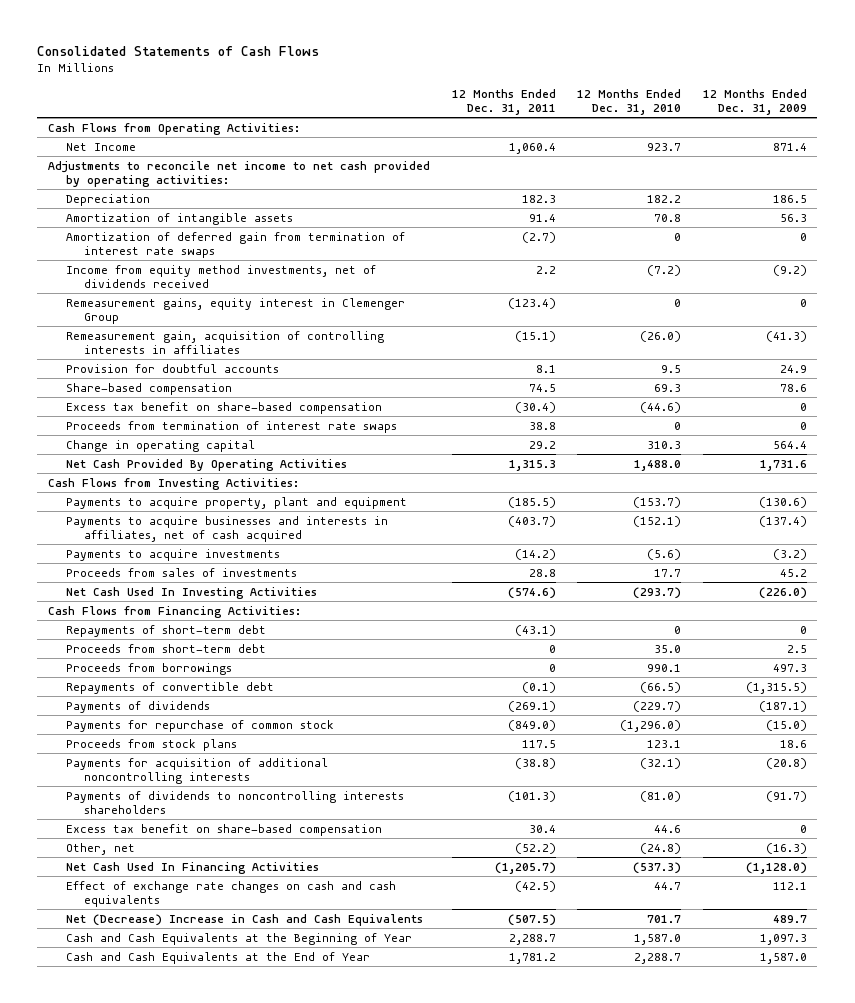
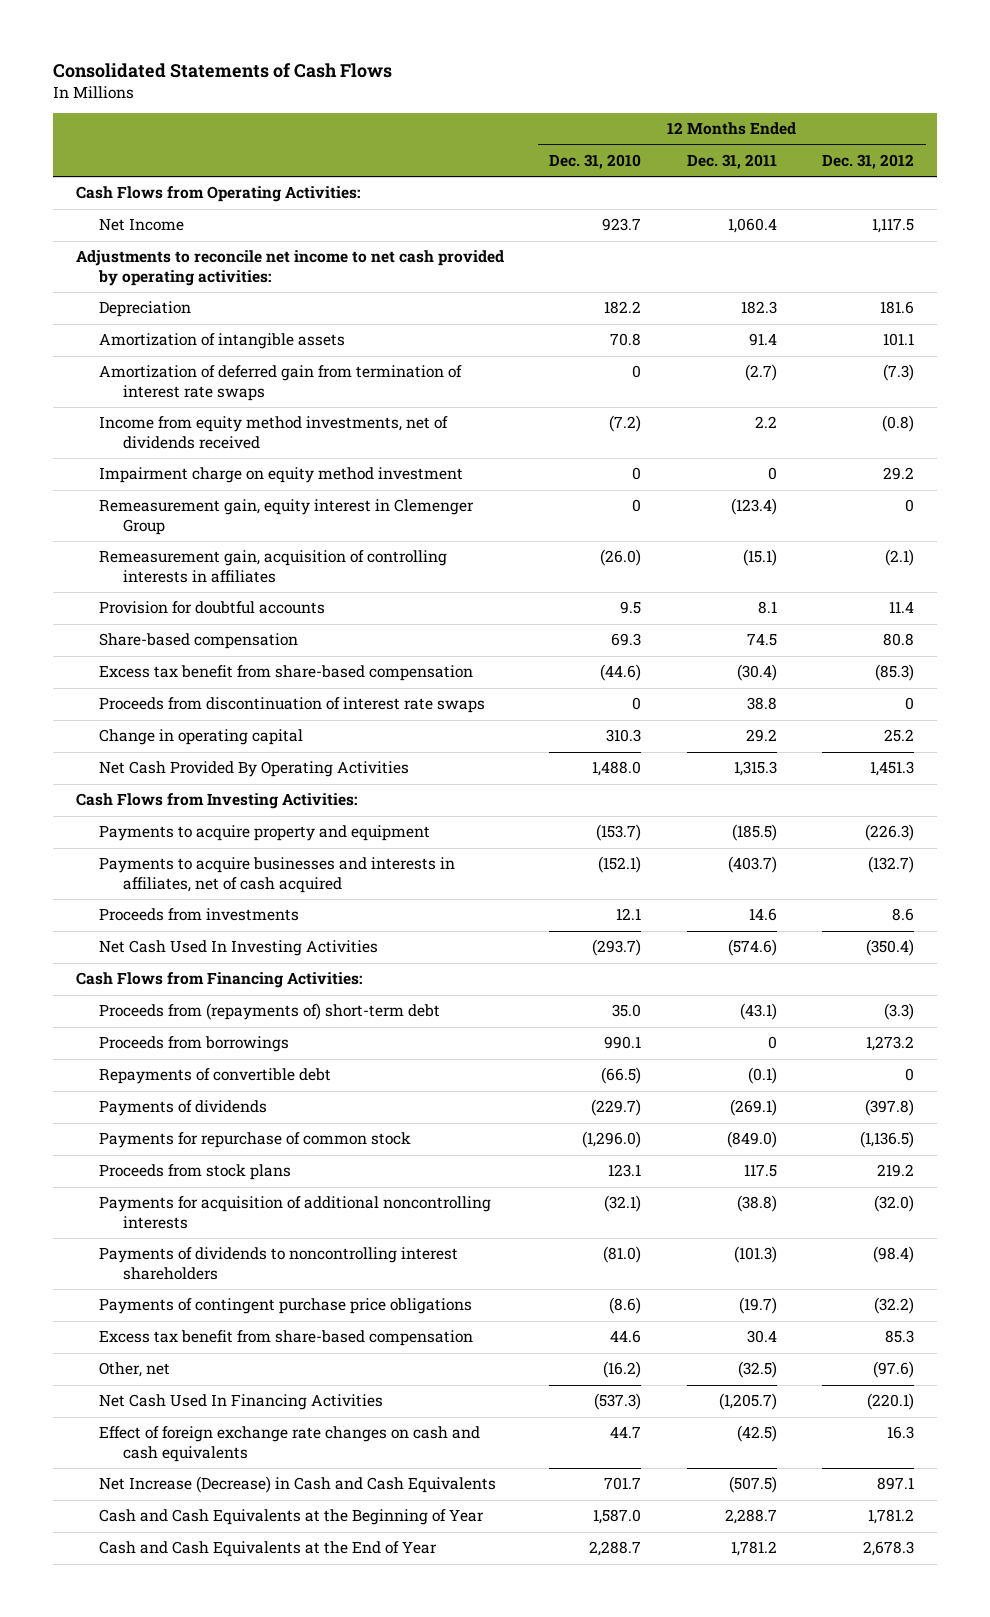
- | 12 Months Ended Dec. 31, 2011 | 12 Months Ended Dec. 31, 2010 | 12 Months Ended Dec. 31, 2009
+ | 12 Months Ended Dec. 31, 2010 | 12 Months Ended Dec. 31, 2011 | 12 Months Ended Dec. 31, 2012
- Remeasurement gains, equity interest in Clemenger Group | (123.4) | 0 | 0
+ Impairment charge on equity method investment | 0 | 0 | 29.2
+ Remeasurement gain, equity interest in Clemenger Group | 0 | (123.4) | 0
- Excess tax benefit on share-based compensation | (30.4) | (44.6) | 0
- Proceeds from termination of interest rate swaps | 38.8 | 0 | 0
+ Excess tax benefit from share-based compensation | (44.6) | (30.4) | (85.3)
+ Proceeds from discontinuation of interest rate swaps | 0 | 38.8 | 0
- Payments to acquire property, plant and equipment | (185.5) | (153.7) | (130.6)
+ Payments to acquire property and equipment | (153.7) | (185.5) | (226.3)
- Payments to acquire investments | (14.2) | (5.6) | (3.2)
- Proceeds from sales of investments | 28.8 | 17.7 | 45.2
+ Proceeds from investments | 12.1 | 14.6 | 8.6
- Repayments of short-term debt | (43.1) | 0 | 0
- Proceeds from short-term debt | 0 | 35.0 | 2.5
+ Proceeds from (repayments of) short-term debt | 35.0 | (43.1) | (3.3)
- Payments of dividends to noncontrolling interests shareholders | (101.3) | (81.0) | (91.7)
- Excess tax benefit on share-based compensation | 30.4 | 44.6 | 0
- Other, net | (52.2) | (24.8) | (16.3)
+ Payments of dividends to noncontrolling interest shareholders | (81.0) | (101.3) | (98.4)
+ Payments of contingent purchase price obligations | (8.6) | (19.7) | (32.2)
+ Excess tax benefit from share-based compensation | 44.6 | 30.4 | 85.3
+ Other, net | (16.2) | (32.5) | (97.6)
- Effect of exchange rate changes on cash and cash equivalents | (42.5) | 44.7 | 112.1
- Net (Decrease) Increase in Cash and Cash Equivalents | (507.5) | 701.7 | 489.7
+ Effect of foreign exchange rate changes on cash and cash equivalents | 44.7 | (42.5) | 16.3
+ Net Increase (Decrease) in Cash and Cash Equivalents | 701.7 | (507.5) | 897.1

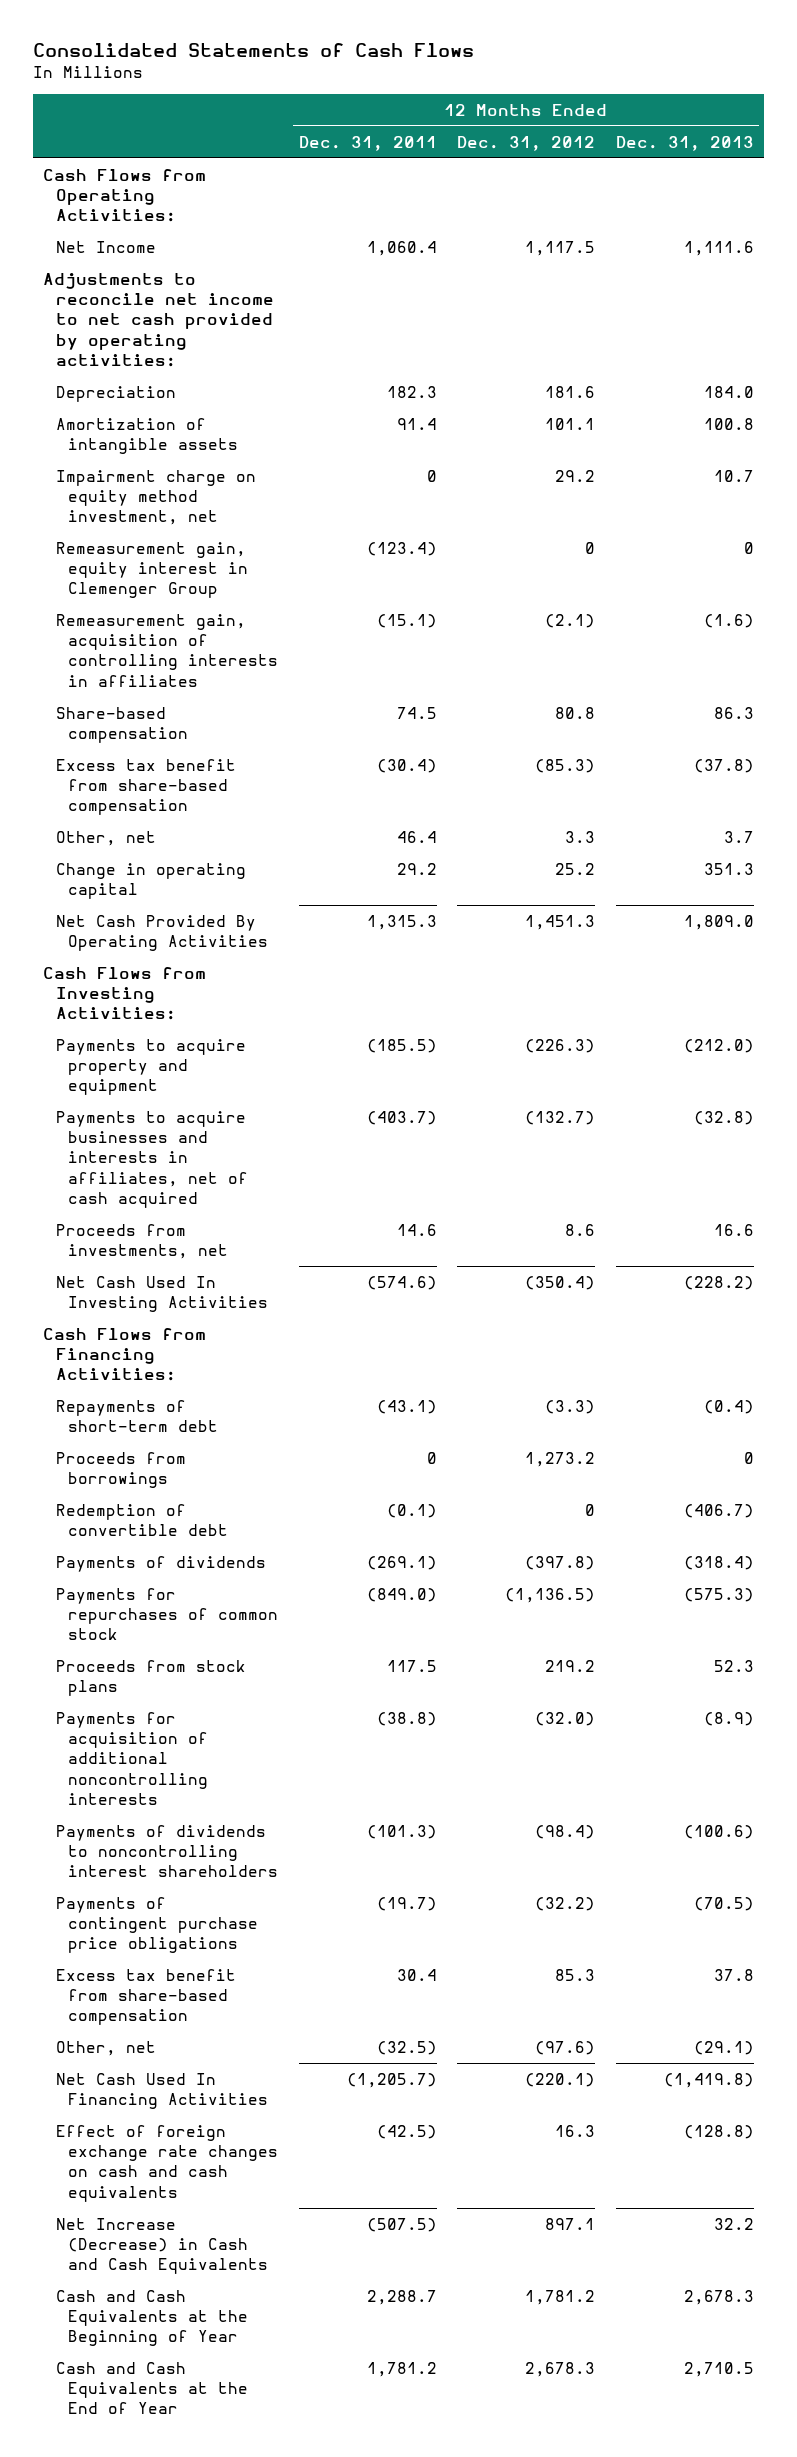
- | 12 Months Ended Dec. 31, 2010 | 12 Months Ended Dec. 31, 2011 | 12 Months Ended Dec. 31, 2012
+ | 12 Months Ended Dec. 31, 2011 | 12 Months Ended Dec. 31, 2012 | 12 Months Ended Dec. 31, 2013
- Amortization of deferred gain from termination of interest rate swaps | 0 | (2.7) | (7.3)
- Income from equity method investments, net of dividends received | (7.2) | 2.2 | (0.8)
- Impairment charge on equity method investment | 0 | 0 | 29.2
+ Impairment charge on equity method investment, net | 0 | 29.2 | 10.7
- Provision for doubtful accounts | 9.5 | 8.1 | 11.4
- Proceeds from discontinuation of interest rate swaps | 0 | 38.8 | 0
+ Other, net | 46.4 | 3.3 | 3.7
- Proceeds from investments | 12.1 | 14.6 | 8.6
+ Proceeds from investments, net | 14.6 | 8.6 | 16.6
- Proceeds from (repayments of) short-term debt | 35.0 | (43.1) | (3.3)
+ Repayments of short-term debt | (43.1) | (3.3) | (0.4)
- Repayments of convertible debt | (66.5) | (0.1) | 0
+ Redemption of convertible debt | (0.1) | 0 | (406.7)
- Payments for repurchase of common stock | (1,296.0) | (849.0) | (1,136.5)
+ Payments for repurchases of common stock | (849.0) | (1,136.5) | (575.3)

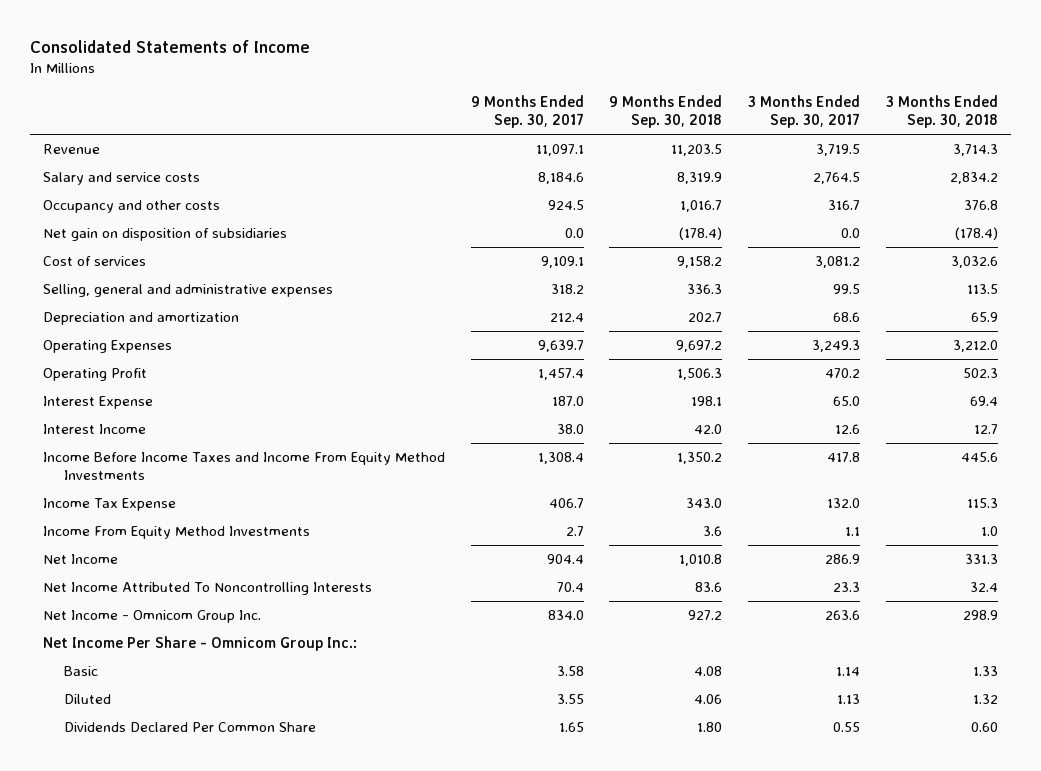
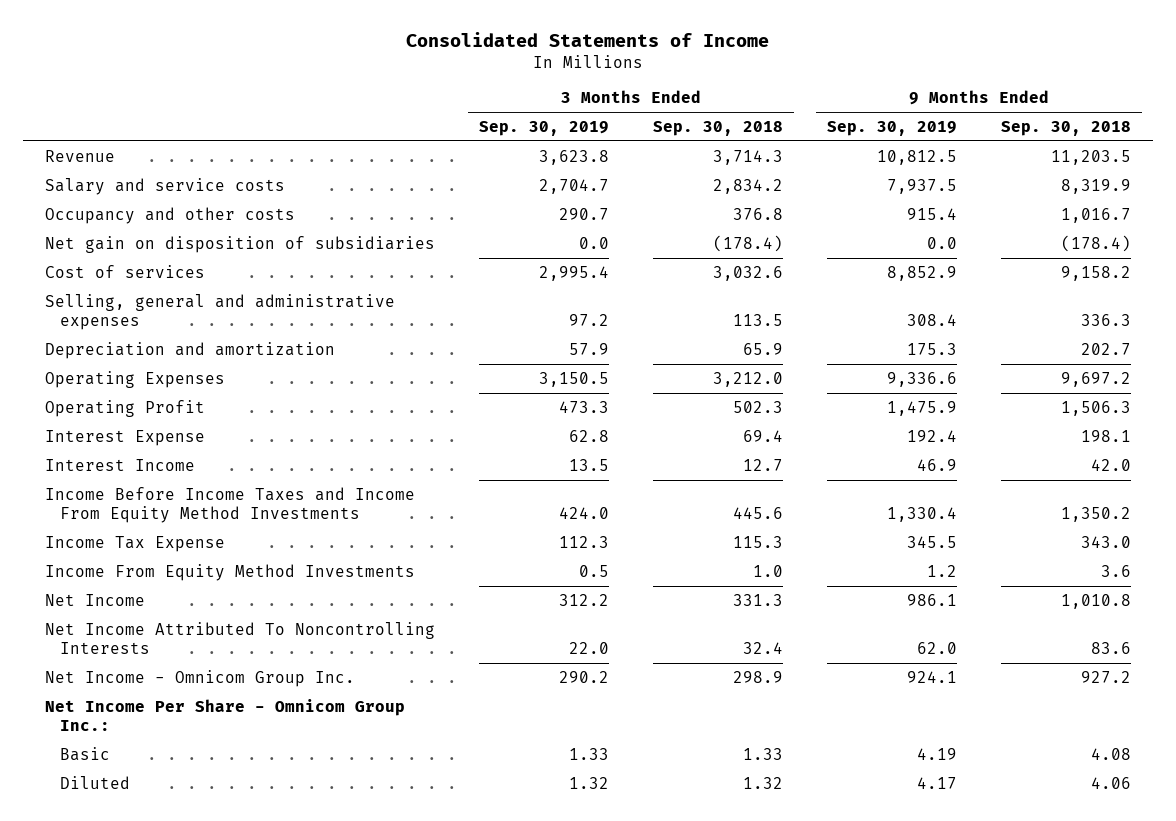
- | 9 Months Ended Sep. 30, 2017 | 9 Months Ended Sep. 30, 2018 | 3 Months Ended Sep. 30, 2017 | 3 Months Ended Sep. 30, 2018
+ | 3 Months Ended Sep. 30, 2019 | 3 Months Ended Sep. 30, 2018 | 9 Months Ended Sep. 30, 2019 | 9 Months Ended Sep. 30, 2018
- Dividends Declared Per Common Share | 1.65 | 1.80 | 0.55 | 0.60

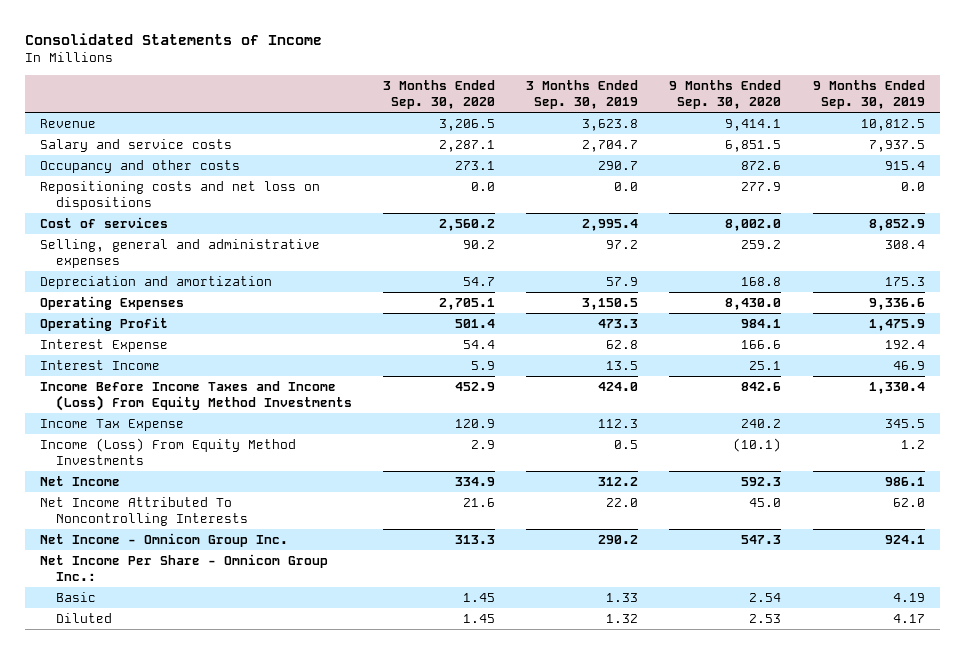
- | 3 Months Ended Sep. 30, 2019 | 3 Months Ended Sep. 30, 2018 | 9 Months Ended Sep. 30, 2019 | 9 Months Ended Sep. 30, 2018
+ | 3 Months Ended Sep. 30, 2020 | 3 Months Ended Sep. 30, 2019 | 9 Months Ended Sep. 30, 2020 | 9 Months Ended Sep. 30, 2019
- Net gain on disposition of subsidiaries | 0.0 | (178.4) | 0.0 | (178.4)
+ Repositioning costs and net loss on dispositions | 0.0 | 0.0 | 277.9 | 0.0
- Income Before Income Taxes and Income From Equity Method Investments | 424.0 | 445.6 | 1,330.4 | 1,350.2
+ Income Before Income Taxes and Income (Loss) From Equity Method Investments | 452.9 | 424.0 | 842.6 | 1,330.4
- Income From Equity Method Investments | 0.5 | 1.0 | 1.2 | 3.6
+ Income (Loss) From Equity Method Investments | 2.9 | 0.5 | (10.1) | 1.2

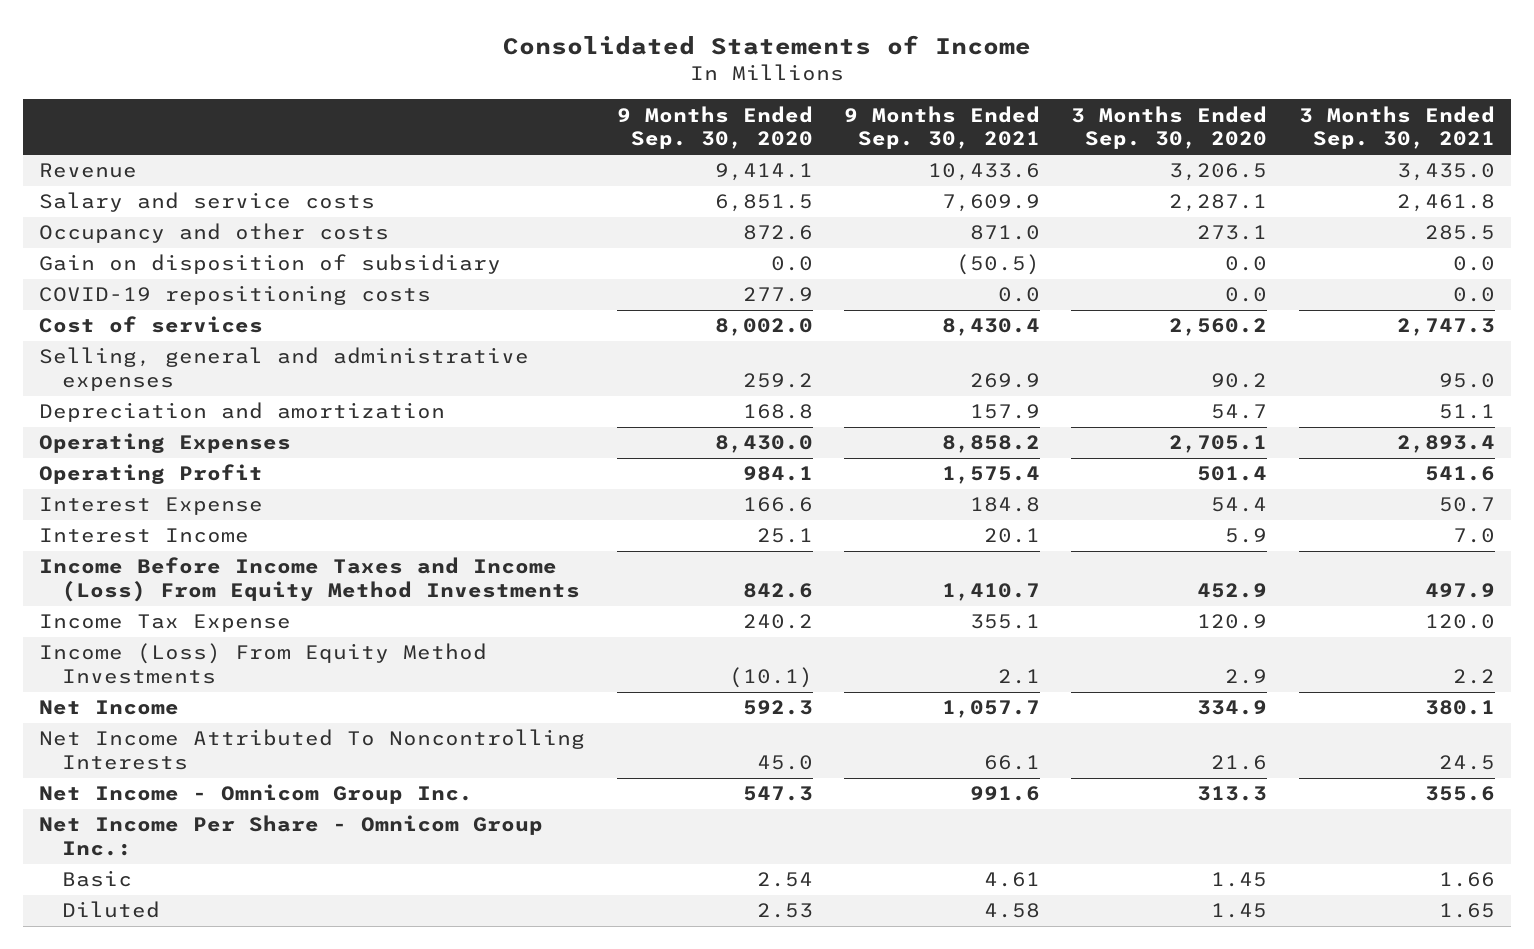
- | 3 Months Ended Sep. 30, 2020 | 3 Months Ended Sep. 30, 2019 | 9 Months Ended Sep. 30, 2020 | 9 Months Ended Sep. 30, 2019
+ | 9 Months Ended Sep. 30, 2020 | 9 Months Ended Sep. 30, 2021 | 3 Months Ended Sep. 30, 2020 | 3 Months Ended Sep. 30, 2021
- Repositioning costs and net loss on dispositions | 0.0 | 0.0 | 277.9 | 0.0
+ Gain on disposition of subsidiary | 0.0 | (50.5) | 0.0 | 0.0
+ COVID-19 repositioning costs | 277.9 | 0.0 | 0.0 | 0.0

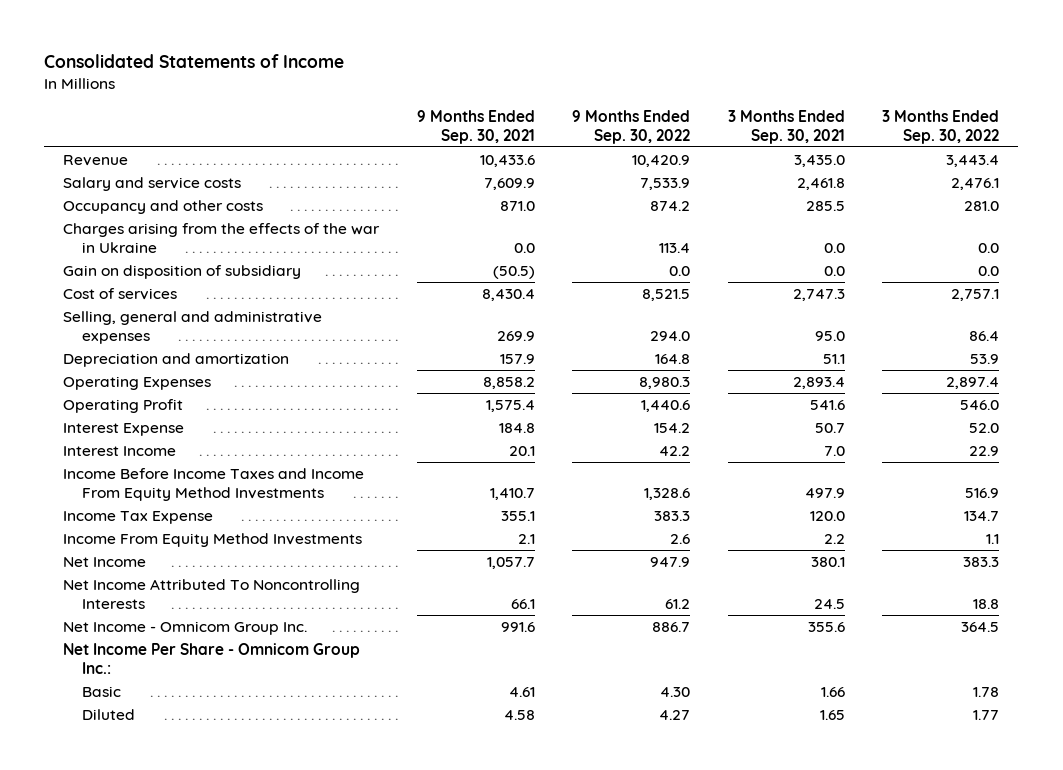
- | 9 Months Ended Sep. 30, 2020 | 9 Months Ended Sep. 30, 2021 | 3 Months Ended Sep. 30, 2020 | 3 Months Ended Sep. 30, 2021
+ | 9 Months Ended Sep. 30, 2021 | 9 Months Ended Sep. 30, 2022 | 3 Months Ended Sep. 30, 2021 | 3 Months Ended Sep. 30, 2022
+ Charges arising from the effects of the war in Ukraine | 0.0 | 113.4 | 0.0 | 0.0
- COVID-19 repositioning costs | 277.9 | 0.0 | 0.0 | 0.0
- Income Before Income Taxes and Income (Loss) From Equity Method Investments | 842.6 | 1,410.7 | 452.9 | 497.9
+ Income Before Income Taxes and Income From Equity Method Investments | 1,410.7 | 1,328.6 | 497.9 | 516.9
- Income (Loss) From Equity Method Investments | (10.1) | 2.1 | 2.9 | 2.2
+ Income From Equity Method Investments | 2.1 | 2.6 | 2.2 | 1.1

